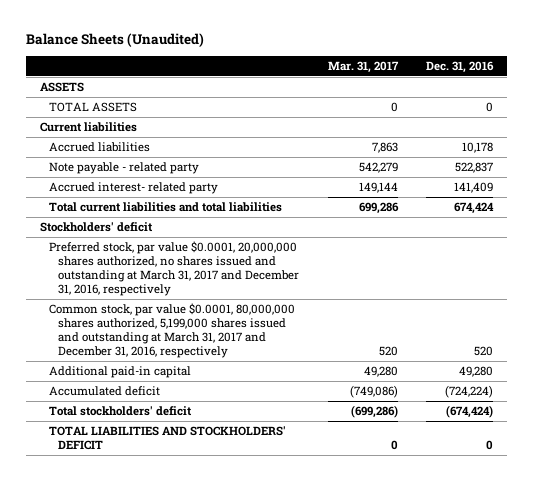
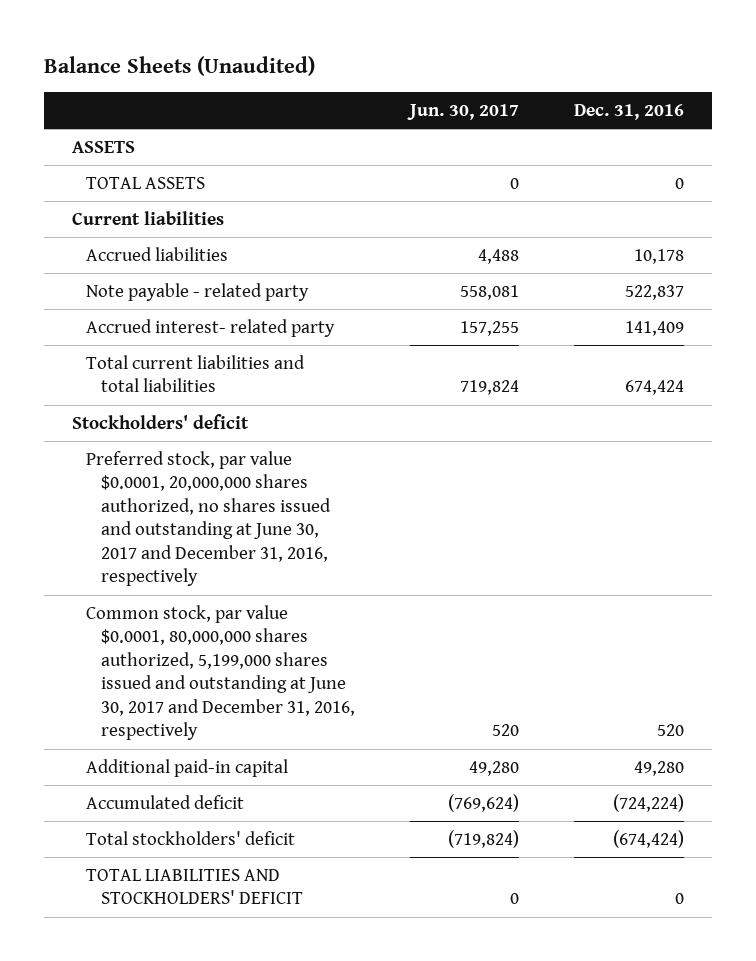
- | Mar. 31, 2017 | Dec. 31, 2016
+ | Jun. 30, 2017 | Dec. 31, 2016
- Preferred stock, par value $0.0001, 20,000,000 shares authorized, no shares issued and outstanding at March 31, 2017 and December 31, 2016, respectively
- Common stock, par value $0.0001, 80,000,000 shares authorized, 5,199,000 shares issued and outstanding at March 31, 2017 and December 31, 2016, respectively | 520 | 520
+ Preferred stock, par value $0.0001, 20,000,000 shares authorized, no shares issued and outstanding at June 30, 2017 and December 31, 2016, respectively
+ Common stock, par value $0.0001, 80,000,000 shares authorized, 5,199,000 shares issued and outstanding at June 30, 2017 and December 31, 2016, respectively | 520 | 520

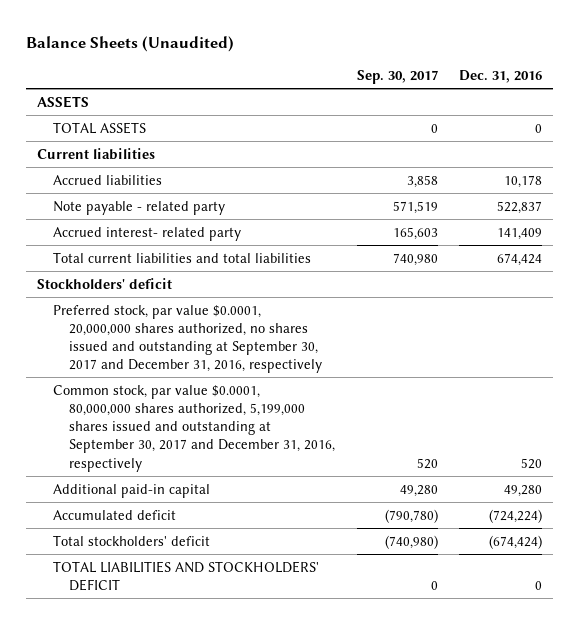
- | Jun. 30, 2017 | Dec. 31, 2016
+ | Sep. 30, 2017 | Dec. 31, 2016
- Preferred stock, par value $0.0001, 20,000,000 shares authorized, no shares issued and outstanding at June 30, 2017 and December 31, 2016, respectively
- Common stock, par value $0.0001, 80,000,000 shares authorized, 5,199,000 shares issued and outstanding at June 30, 2017 and December 31, 2016, respectively | 520 | 520
+ Preferred stock, par value $0.0001, 20,000,000 shares authorized, no shares issued and outstanding at September 30, 2017 and December 31, 2016, respectively
+ Common stock, par value $0.0001, 80,000,000 shares authorized, 5,199,000 shares issued and outstanding at September 30, 2017 and December 31, 2016, respectively | 520 | 520

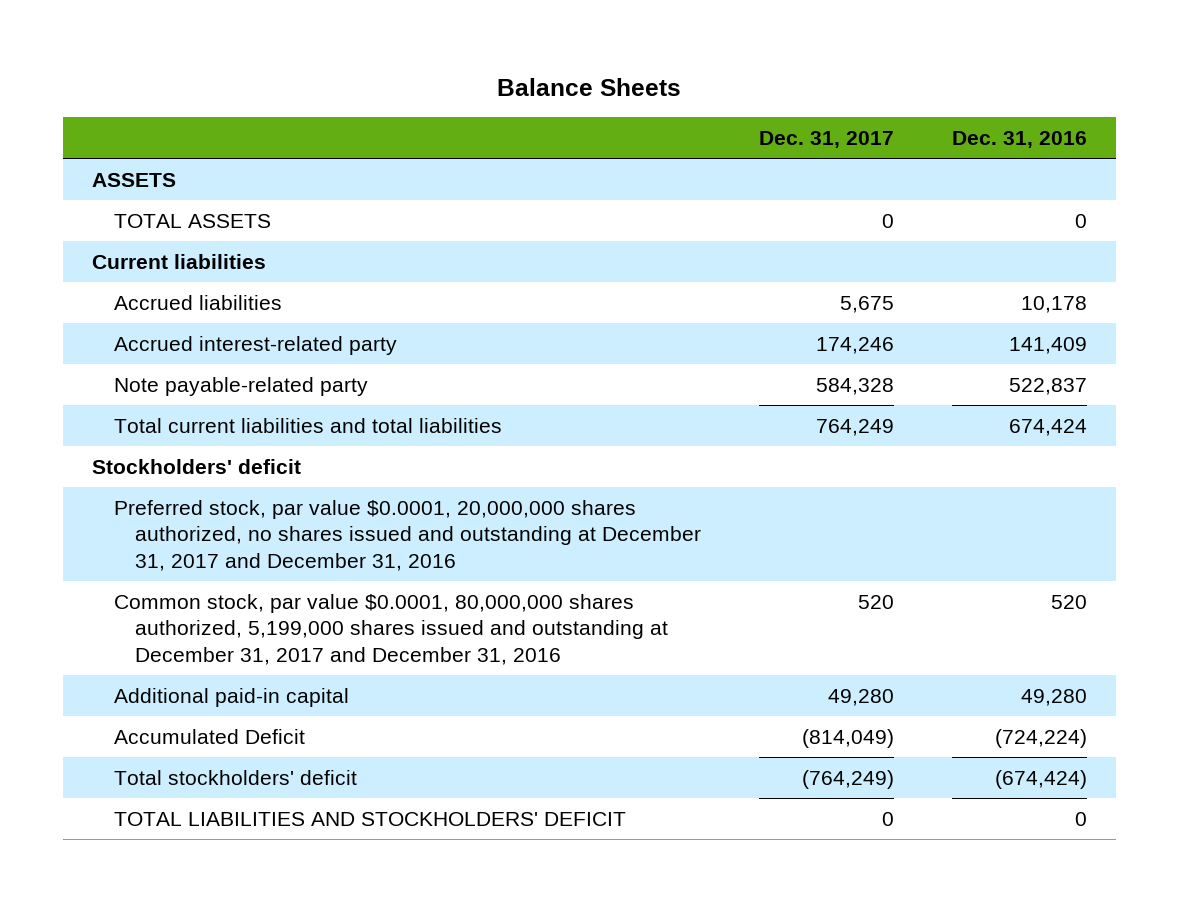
- Balance Sheets (Unaudited)
+ Balance Sheets
- | Sep. 30, 2017 | Dec. 31, 2016
+ | Dec. 31, 2017 | Dec. 31, 2016
- Note payable - related party | 571,519 | 522,837
- Accrued interest- related party | 165,603 | 141,409
+ Accrued interest-related party | 174,246 | 141,409
+ Note payable-related party | 584,328 | 522,837
- Preferred stock, par value $0.0001, 20,000,000 shares authorized, no shares issued and outstanding at September 30, 2017 and December 31, 2016, respectively
- Common stock, par value $0.0001, 80,000,000 shares authorized, 5,199,000 shares issued and outstanding at September 30, 2017 and December 31, 2016, respectively | 520 | 520
+ Preferred stock, par value $0.0001, 20,000,000 shares authorized, no shares issued and outstanding at December 31, 2017 and December 31, 2016
+ Common stock, par value $0.0001, 80,000,000 shares authorized, 5,199,000 shares issued and outstanding at December 31, 2017 and December 31, 2016 | 520 | 520
- Accumulated deficit | (790,780) | (724,224)
+ Accumulated Deficit | (814,049) | (724,224)

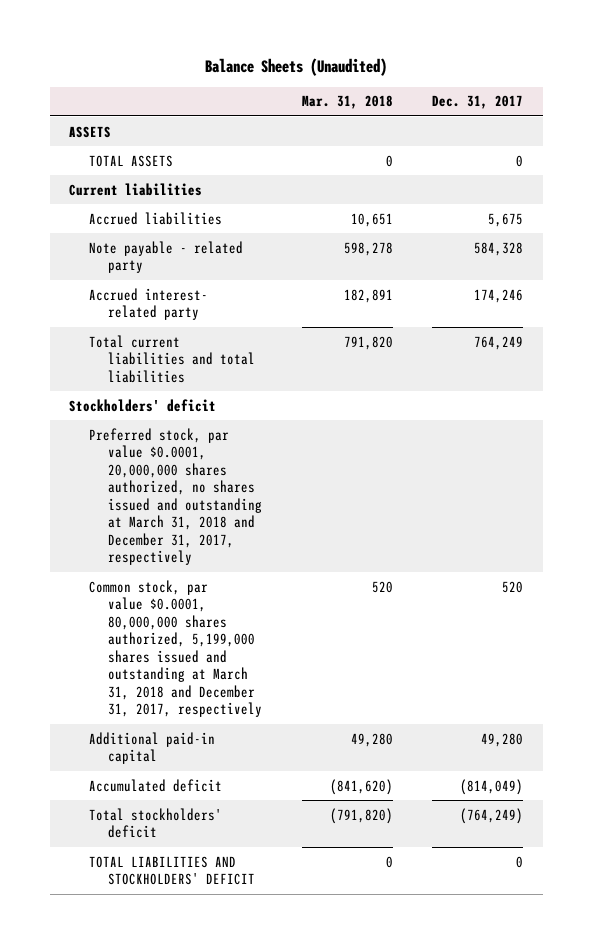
- Balance Sheets
+ Balance Sheets (Unaudited)
- | Dec. 31, 2017 | Dec. 31, 2016
+ | Mar. 31, 2018 | Dec. 31, 2017
- Accrued interest-related party | 174,246 | 141,409
- Note payable-related party | 584,328 | 522,837
+ Note payable - related party | 598,278 | 584,328
+ Accrued interest- related party | 182,891 | 174,246
- Preferred stock, par value $0.0001, 20,000,000 shares authorized, no shares issued and outstanding at December 31, 2017 and December 31, 2016
- Common stock, par value $0.0001, 80,000,000 shares authorized, 5,199,000 shares issued and outstanding at December 31, 2017 and December 31, 2016 | 520 | 520
+ Preferred stock, par value $0.0001, 20,000,000 shares authorized, no shares issued and outstanding at March 31, 2018 and December 31, 2017, respectively
+ Common stock, par value $0.0001, 80,000,000 shares authorized, 5,199,000 shares issued and outstanding at March 31, 2018 and December 31, 2017, respectively | 520 | 520
- Accumulated Deficit | (814,049) | (724,224)
+ Accumulated deficit | (841,620) | (814,049)

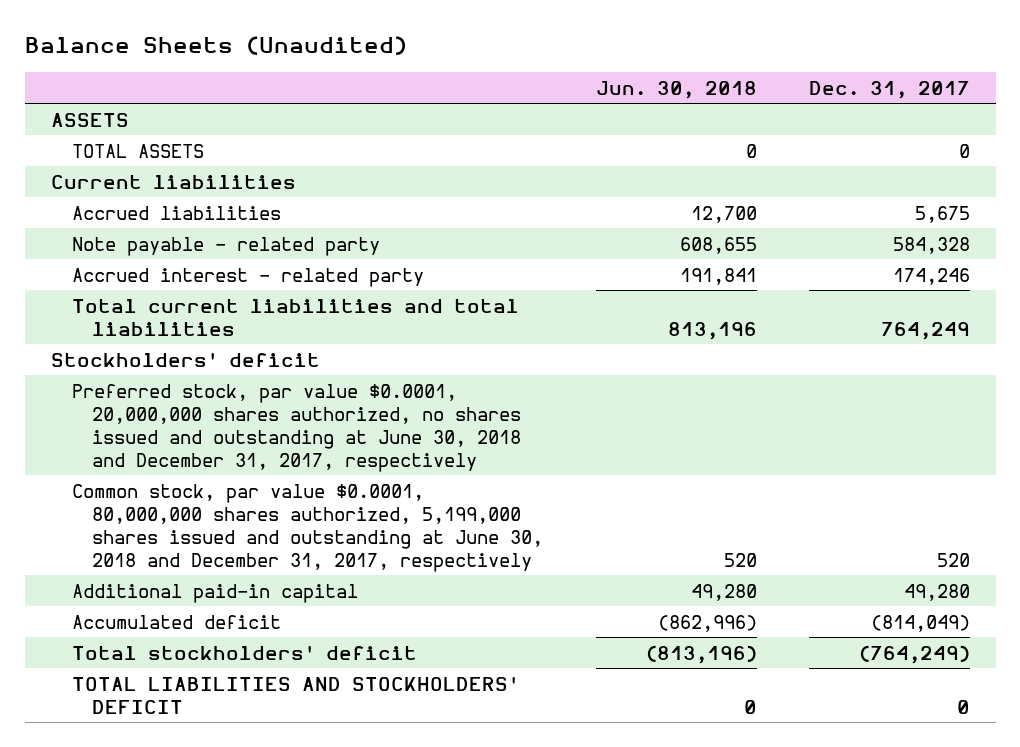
- | Mar. 31, 2018 | Dec. 31, 2017
+ | Jun. 30, 2018 | Dec. 31, 2017
- Accrued interest- related party | 182,891 | 174,246
+ Accrued interest - related party | 191,841 | 174,246
- Preferred stock, par value $0.0001, 20,000,000 shares authorized, no shares issued and outstanding at March 31, 2018 and December 31, 2017, respectively
- Common stock, par value $0.0001, 80,000,000 shares authorized, 5,199,000 shares issued and outstanding at March 31, 2018 and December 31, 2017, respectively | 520 | 520
+ Preferred stock, par value $0.0001, 20,000,000 shares authorized, no shares issued and outstanding at June 30, 2018 and December 31, 2017, respectively
+ Common stock, par value $0.0001, 80,000,000 shares authorized, 5,199,000 shares issued and outstanding at June 30, 2018 and December 31, 2017, respectively | 520 | 520

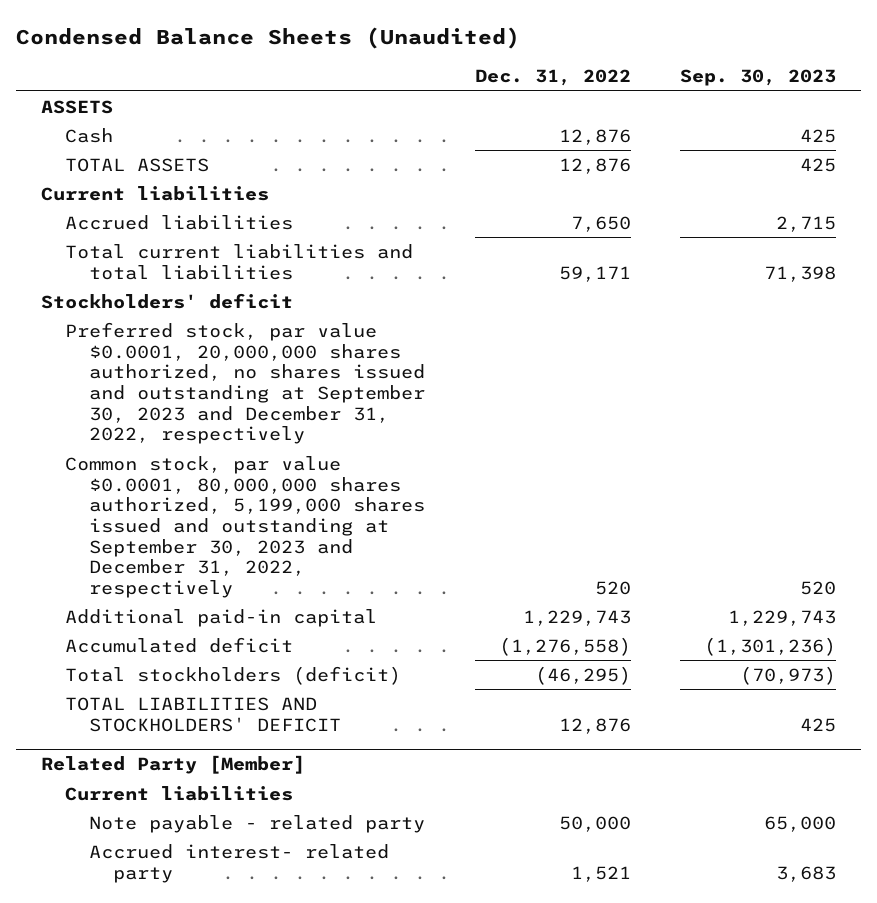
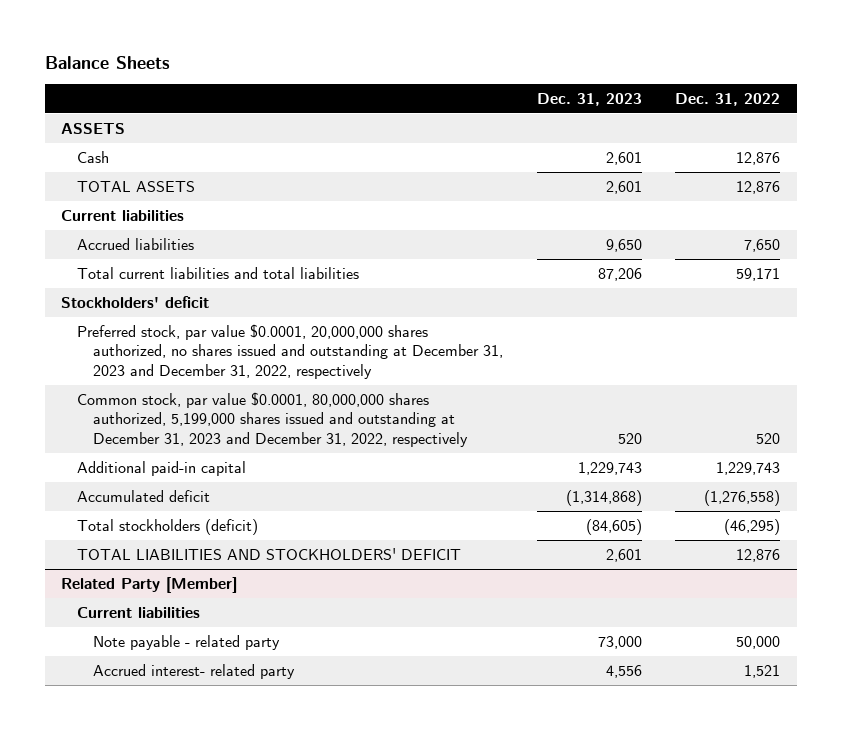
- Condensed Balance Sheets (Unaudited)
+ Balance Sheets
- | Dec. 31, 2022 | Sep. 30, 2023
+ | Dec. 31, 2023 | Dec. 31, 2022
- Preferred stock, par value $0.0001, 20,000,000 shares authorized, no shares issued and outstanding at September 30, 2023 and December 31, 2022, respectively
- Common stock, par value $0.0001, 80,000,000 shares authorized, 5,199,000 shares issued and outstanding at September 30, 2023 and December 31, 2022, respectively | 520 | 520
+ Preferred stock, par value $0.0001, 20,000,000 shares authorized, no shares issued and outstanding at December 31, 2023 and December 31, 2022, respectively
+ Common stock, par value $0.0001, 80,000,000 shares authorized, 5,199,000 shares issued and outstanding at December 31, 2023 and December 31, 2022, respectively | 520 | 520

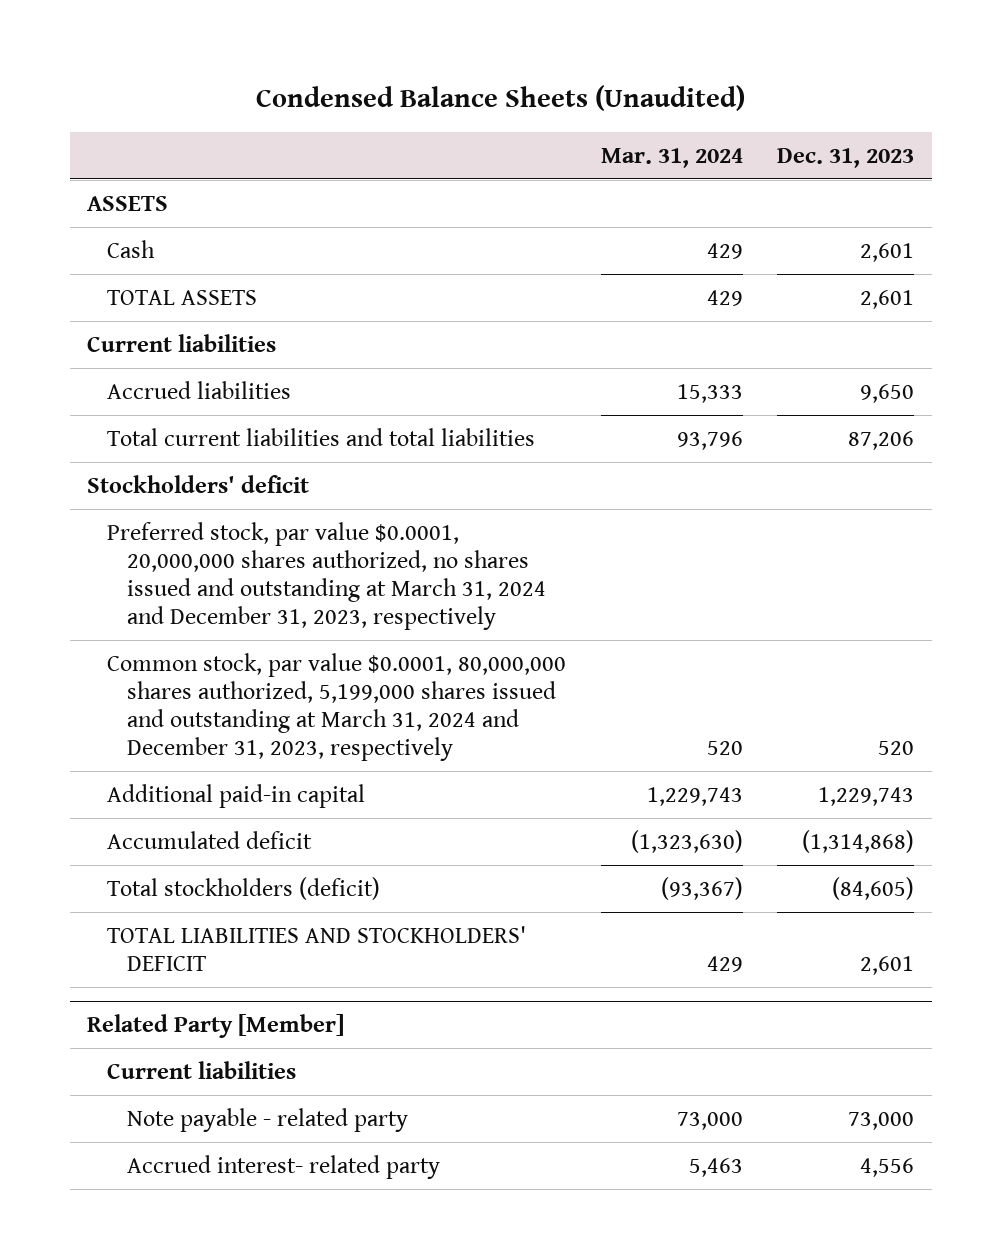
- Balance Sheets
+ Condensed Balance Sheets (Unaudited)
- | Dec. 31, 2023 | Dec. 31, 2022
+ | Mar. 31, 2024 | Dec. 31, 2023
- Preferred stock, par value $0.0001, 20,000,000 shares authorized, no shares issued and outstanding at December 31, 2023 and December 31, 2022, respectively
- Common stock, par value $0.0001, 80,000,000 shares authorized, 5,199,000 shares issued and outstanding at December 31, 2023 and December 31, 2022, respectively | 520 | 520
+ Preferred stock, par value $0.0001, 20,000,000 shares authorized, no shares issued and outstanding at March 31, 2024 and December 31, 2023, respectively
+ Common stock, par value $0.0001, 80,000,000 shares authorized, 5,199,000 shares issued and outstanding at March 31, 2024 and December 31, 2023, respectively | 520 | 520

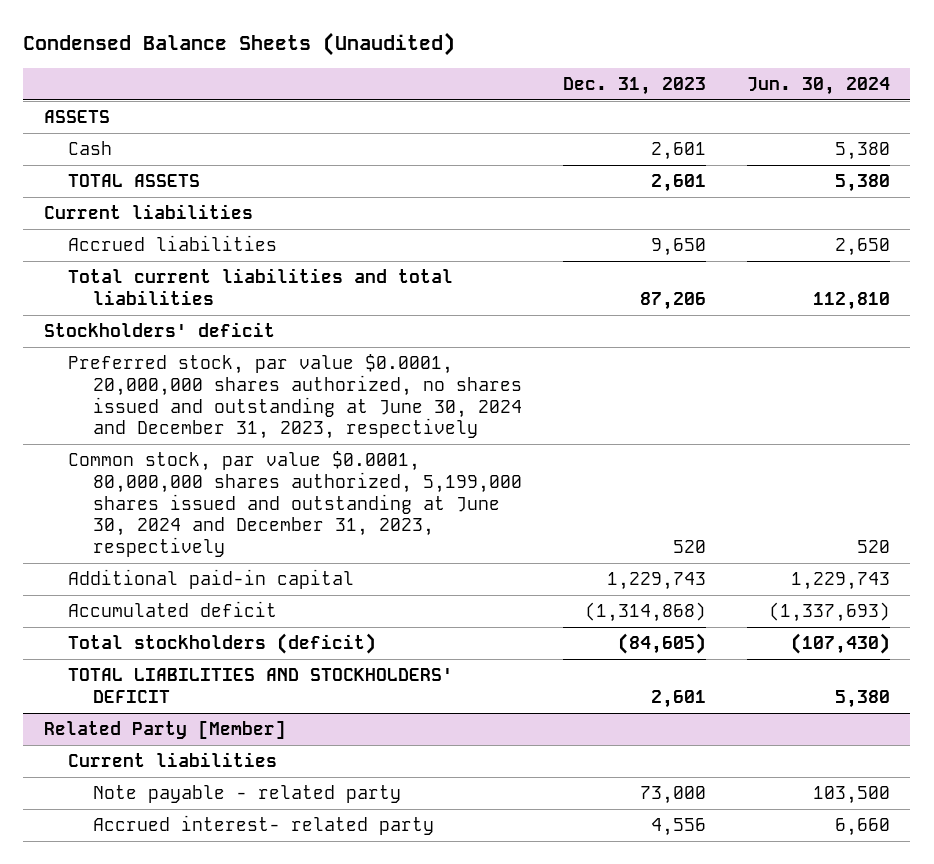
- | Mar. 31, 2024 | Dec. 31, 2023
+ | Dec. 31, 2023 | Jun. 30, 2024
- Preferred stock, par value $0.0001, 20,000,000 shares authorized, no shares issued and outstanding at March 31, 2024 and December 31, 2023, respectively
- Common stock, par value $0.0001, 80,000,000 shares authorized, 5,199,000 shares issued and outstanding at March 31, 2024 and December 31, 2023, respectively | 520 | 520
+ Preferred stock, par value $0.0001, 20,000,000 shares authorized, no shares issued and outstanding at June 30, 2024 and December 31, 2023, respectively
+ Common stock, par value $0.0001, 80,000,000 shares authorized, 5,199,000 shares issued and outstanding at June 30, 2024 and December 31, 2023, respectively | 520 | 520

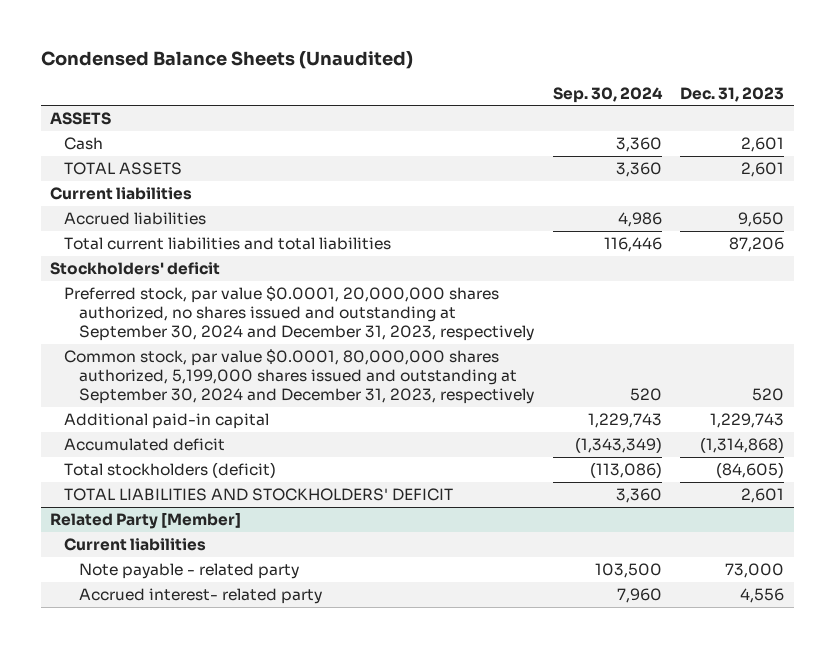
- | Dec. 31, 2023 | Jun. 30, 2024
+ | Sep. 30, 2024 | Dec. 31, 2023
- Preferred stock, par value $0.0001, 20,000,000 shares authorized, no shares issued and outstanding at June 30, 2024 and December 31, 2023, respectively
- Common stock, par value $0.0001, 80,000,000 shares authorized, 5,199,000 shares issued and outstanding at June 30, 2024 and December 31, 2023, respectively | 520 | 520
+ Preferred stock, par value $0.0001, 20,000,000 shares authorized, no shares issued and outstanding at September 30, 2024 and December 31, 2023, respectively
+ Common stock, par value $0.0001, 80,000,000 shares authorized, 5,199,000 shares issued and outstanding at September 30, 2024 and December 31, 2023, respectively | 520 | 520

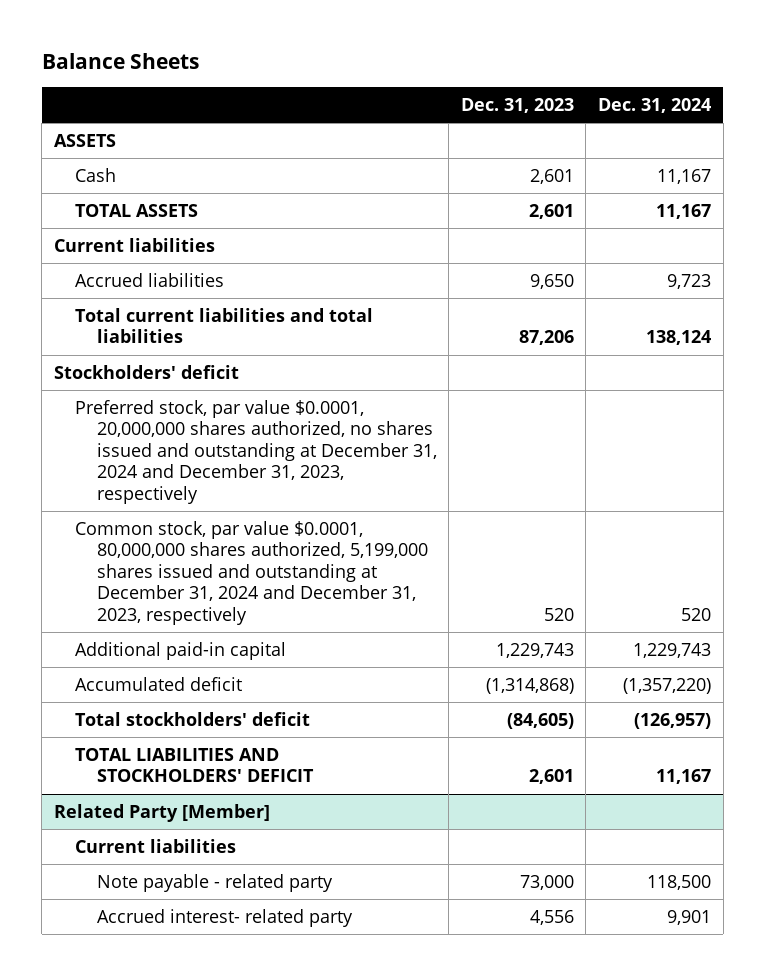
- Condensed Balance Sheets (Unaudited)
+ Balance Sheets
- | Sep. 30, 2024 | Dec. 31, 2023
+ | Dec. 31, 2023 | Dec. 31, 2024
- Preferred stock, par value $0.0001, 20,000,000 shares authorized, no shares issued and outstanding at September 30, 2024 and December 31, 2023, respectively
- Common stock, par value $0.0001, 80,000,000 shares authorized, 5,199,000 shares issued and outstanding at September 30, 2024 and December 31, 2023, respectively | 520 | 520
+ Preferred stock, par value $0.0001, 20,000,000 shares authorized, no shares issued and outstanding at December 31, 2024 and December 31, 2023, respectively
+ Common stock, par value $0.0001, 80,000,000 shares authorized, 5,199,000 shares issued and outstanding at December 31, 2024 and December 31, 2023, respectively | 520 | 520
- Total stockholders (deficit) | (113,086) | (84,605)
+ Total stockholders' deficit | (84,605) | (126,957)

